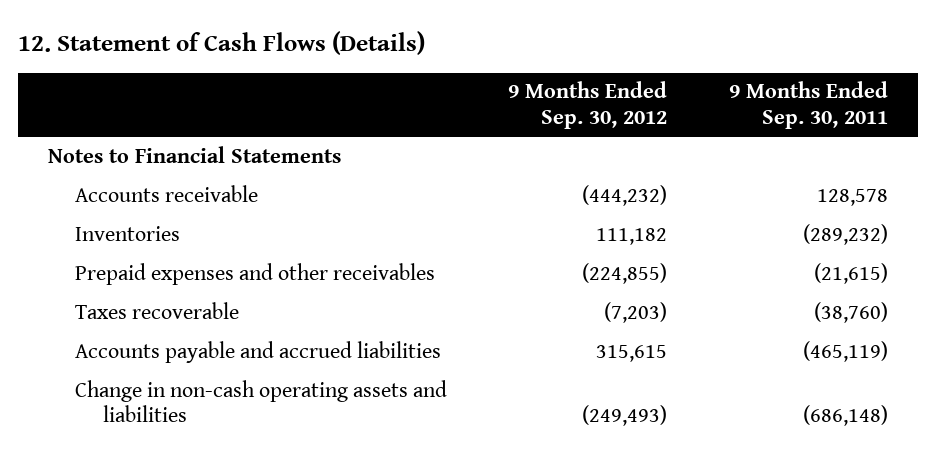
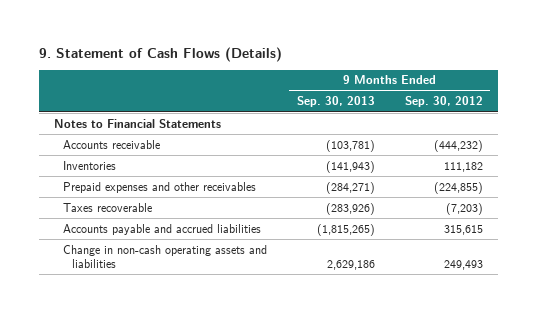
- 12. Statement of Cash Flows (Details)
+ 9. Statement of Cash Flows (Details)
- | 9 Months Ended Sep. 30, 2012 | 9 Months Ended Sep. 30, 2011
+ | 9 Months Ended Sep. 30, 2013 | 9 Months Ended Sep. 30, 2012
- Change in non-cash operating assets and liabilities | (249,493) | (686,148)
+ Change in non-cash operating assets and liabilities | 2,629,186 | 249,493

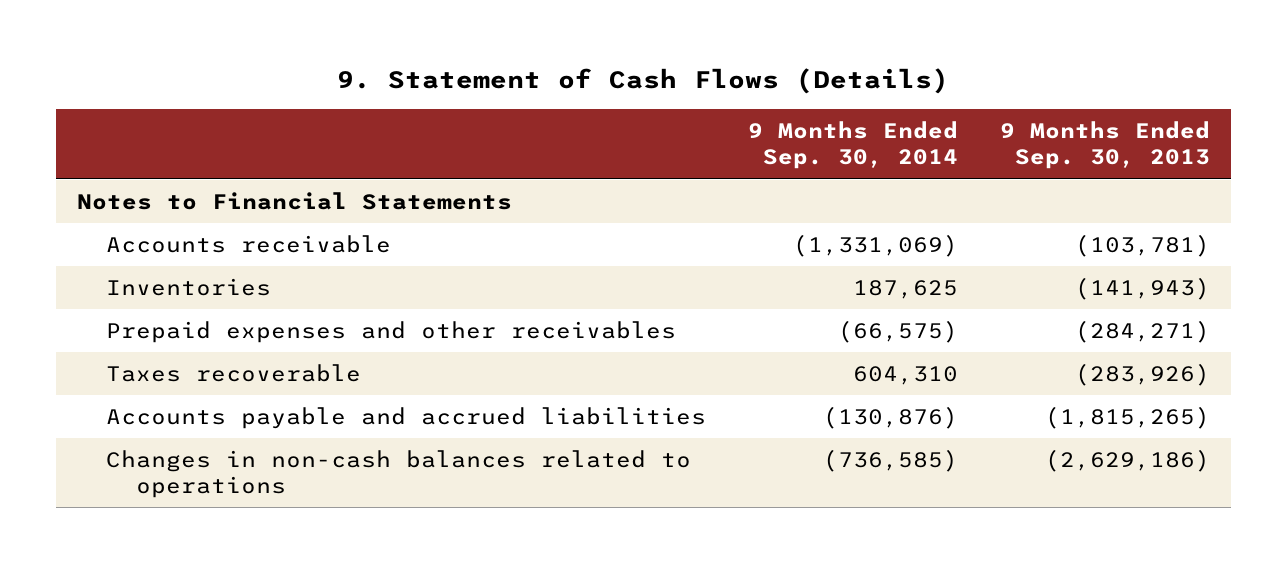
- | 9 Months Ended Sep. 30, 2013 | 9 Months Ended Sep. 30, 2012
+ | 9 Months Ended Sep. 30, 2014 | 9 Months Ended Sep. 30, 2013
- Change in non-cash operating assets and liabilities | 2,629,186 | 249,493
+ Changes in non-cash balances related to operations | (736,585) | (2,629,186)

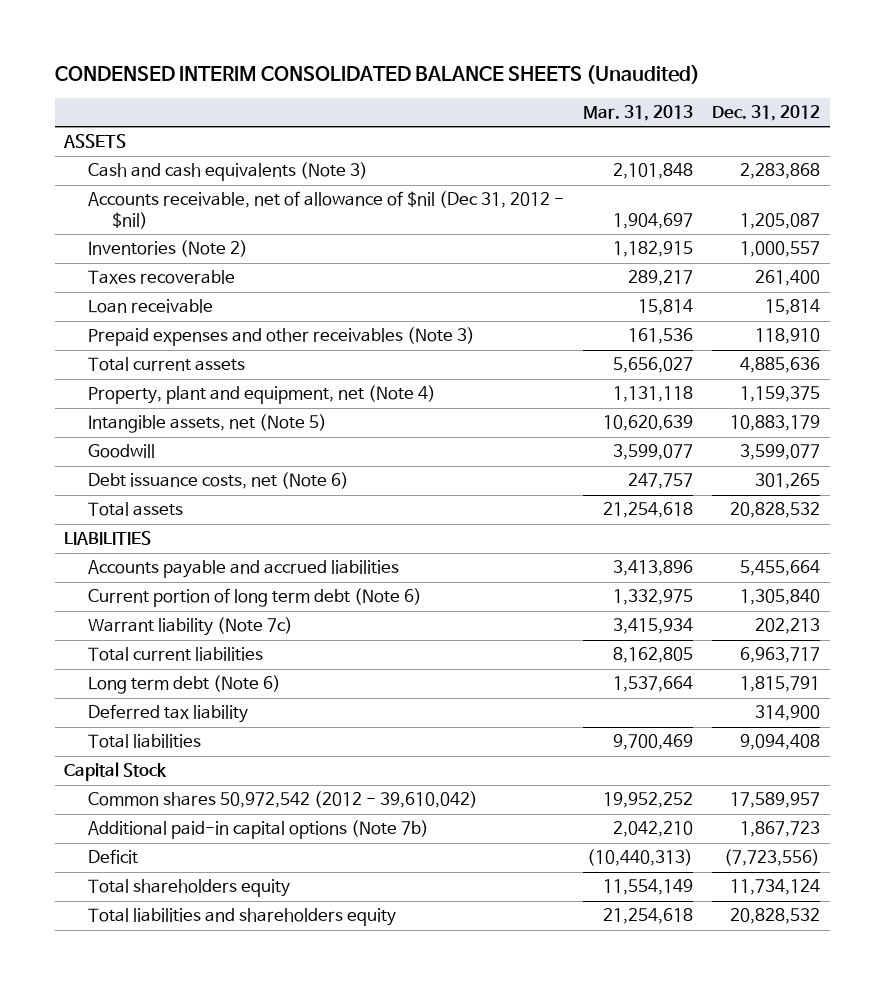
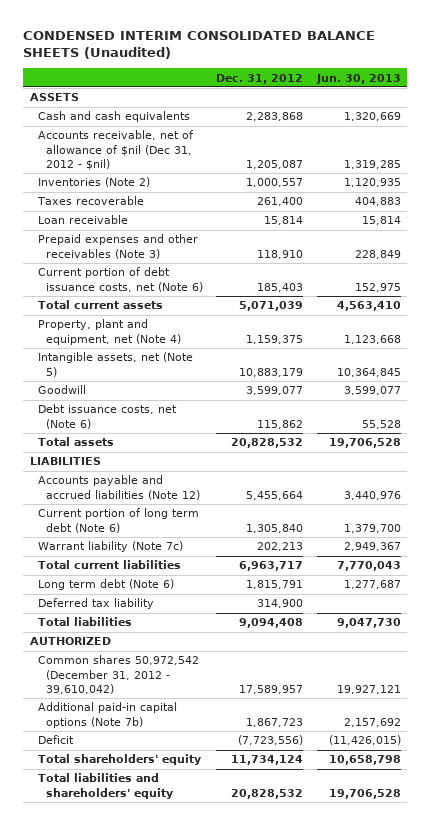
- | Mar. 31, 2013 | Dec. 31, 2012
+ | Dec. 31, 2012 | Jun. 30, 2013
- Cash and cash equivalents (Note 3) | 2,101,848 | 2,283,868
+ Cash and cash equivalents | 2,283,868 | 1,320,669
- Total current assets | 5,656,027 | 4,885,636
+ Current portion of debt issuance costs, net (Note 6) | 185,403 | 152,975
+ Total current assets | 5,071,039 | 4,563,410
- Debt issuance costs, net (Note 6) | 247,757 | 301,265
+ Debt issuance costs, net (Note 6) | 115,862 | 55,528
- Accounts payable and accrued liabilities | 3,413,896 | 5,455,664
+ Accounts payable and accrued liabilities (Note 12) | 5,455,664 | 3,440,976
- Capital Stock
- Common shares 50,972,542 (2012 - 39,610,042) | 19,952,252 | 17,589,957
+ AUTHORIZED
+ Common shares 50,972,542 (December 31, 2012 - 39,610,042) | 17,589,957 | 19,927,121
- Total shareholders equity | 11,554,149 | 11,734,124
- Total liabilities and shareholders equity | 21,254,618 | 20,828,532
+ Total shareholders' equity | 11,734,124 | 10,658,798
+ Total liabilities and shareholders' equity | 20,828,532 | 19,706,528

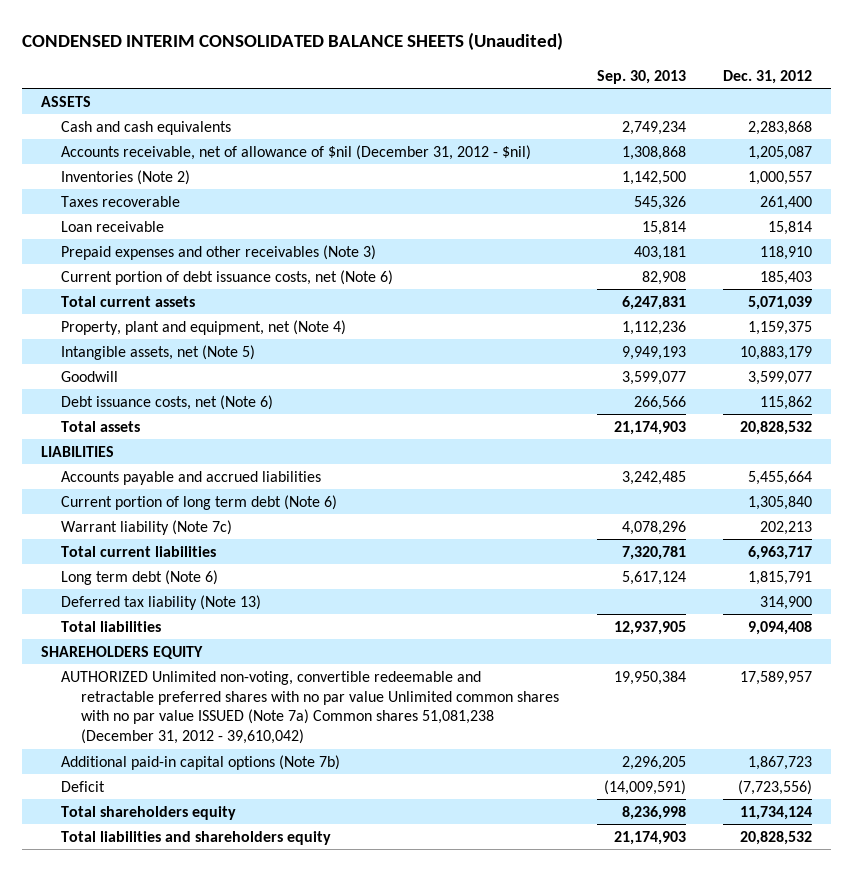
- | Dec. 31, 2012 | Jun. 30, 2013
+ | Sep. 30, 2013 | Dec. 31, 2012
- Accounts receivable, net of allowance of $nil (Dec 31, 2012 - $nil) | 1,205,087 | 1,319,285
+ Accounts receivable, net of allowance of $nil (December 31, 2012 - $nil) | 1,308,868 | 1,205,087
- Accounts payable and accrued liabilities (Note 12) | 5,455,664 | 3,440,976
+ Accounts payable and accrued liabilities | 3,242,485 | 5,455,664
- Deferred tax liability | 314,900 |
+ Deferred tax liability (Note 13) | | 314,900
- AUTHORIZED
- Common shares 50,972,542 (December 31, 2012 - 39,610,042) | 17,589,957 | 19,927,121
+ SHAREHOLDERS EQUITY
+ AUTHORIZED Unlimited non-voting, convertible redeemable and retractable preferred shares with no par value Unlimited common shares with no par value ISSUED (Note 7a) Common shares 51,081,238 (December 31, 2012 - 39,610,042) | 19,950,384 | 17,589,957
- Total shareholders' equity | 11,734,124 | 10,658,798
- Total liabilities and shareholders' equity | 20,828,532 | 19,706,528
+ Total shareholders equity | 8,236,998 | 11,734,124
+ Total liabilities and shareholders equity | 21,174,903 | 20,828,532

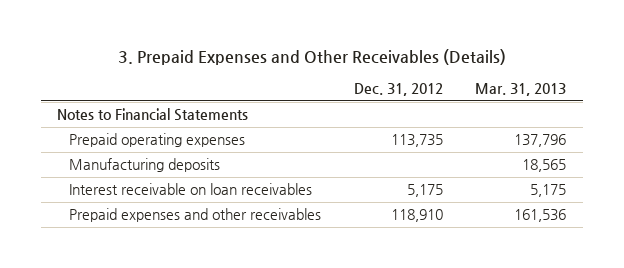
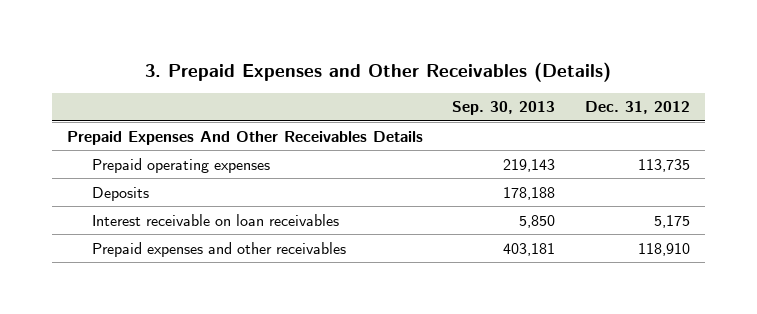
- | Dec. 31, 2012 | Mar. 31, 2013
+ | Sep. 30, 2013 | Dec. 31, 2012
- Notes to Financial Statements
+ Prepaid Expenses And Other Receivables Details
- Manufacturing deposits | | 18,565
+ Deposits | 178,188 |

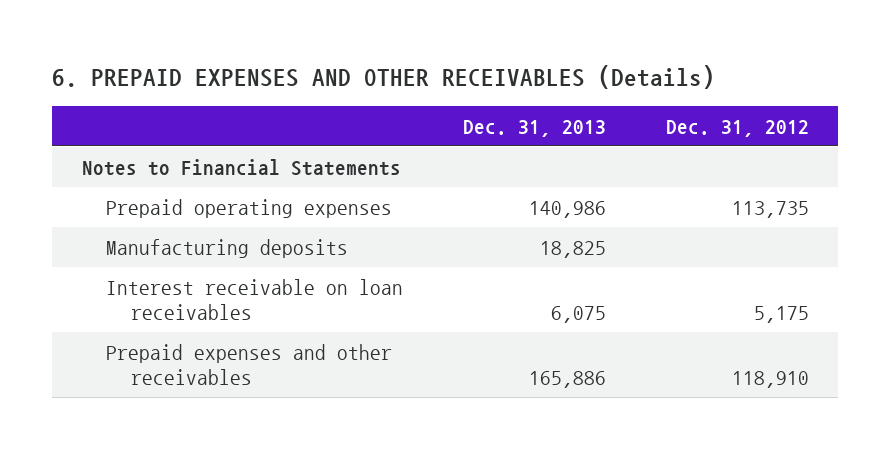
- 3. Prepaid Expenses and Other Receivables (Details)
+ 6. PREPAID EXPENSES AND OTHER RECEIVABLES (Details)
- | Sep. 30, 2013 | Dec. 31, 2012
+ | Dec. 31, 2013 | Dec. 31, 2012
- Prepaid Expenses And Other Receivables Details
+ Notes to Financial Statements
- Deposits | 178,188 |
+ Manufacturing deposits | 18,825 |

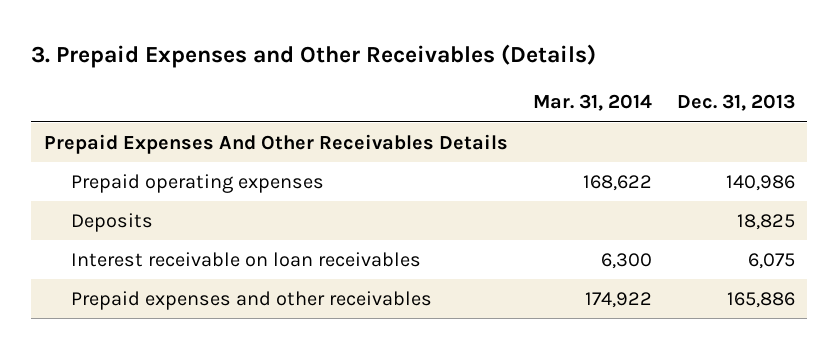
- 6. PREPAID EXPENSES AND OTHER RECEIVABLES (Details)
+ 3. Prepaid Expenses and Other Receivables (Details)
- | Dec. 31, 2013 | Dec. 31, 2012
+ | Mar. 31, 2014 | Dec. 31, 2013
- Notes to Financial Statements
+ Prepaid Expenses And Other Receivables Details
- Manufacturing deposits | 18,825 |
+ Deposits | | 18,825

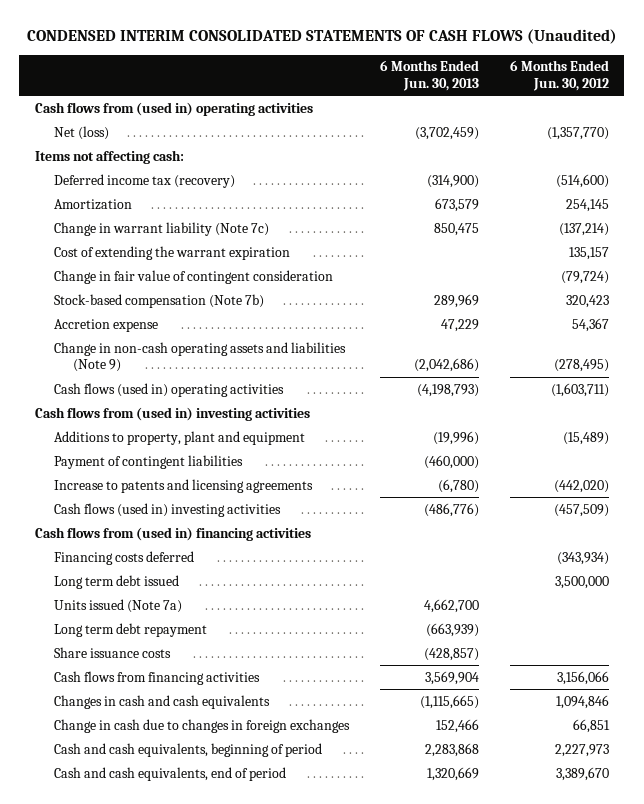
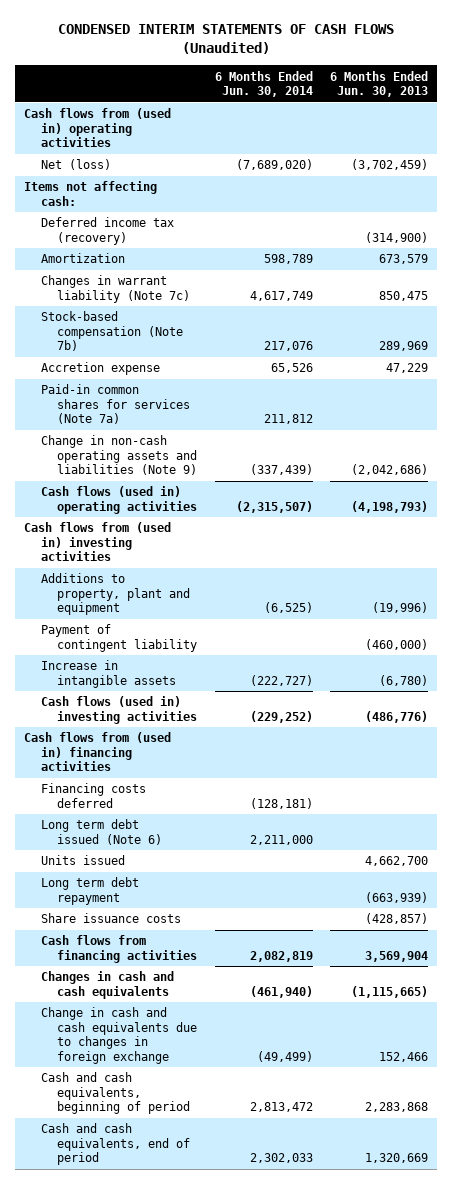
- CONDENSED INTERIM CONSOLIDATED STATEMENTS OF CASH FLOWS (Unaudited)
+ CONDENSED INTERIM STATEMENTS OF CASH FLOWS (Unaudited)
- | 6 Months Ended Jun. 30, 2013 | 6 Months Ended Jun. 30, 2012
+ | 6 Months Ended Jun. 30, 2014 | 6 Months Ended Jun. 30, 2013
- Change in warrant liability (Note 7c) | 850,475 | (137,214)
- Cost of extending the warrant expiration | | 135,157
- Change in fair value of contingent consideration | | (79,724)
+ Changes in warrant liability (Note 7c) | 4,617,749 | 850,475
+ Paid-in common shares for services (Note 7a) | 211,812 |
- Payment of contingent liabilities | (460,000) |
- Increase to patents and licensing agreements | (6,780) | (442,020)
+ Payment of contingent liability | | (460,000)
+ Increase in intangible assets | (222,727) | (6,780)
- Long term debt issued | | 3,500,000
- Units issued (Note 7a) | 4,662,700 |
+ Long term debt issued (Note 6) | 2,211,000 |
+ Units issued | | 4,662,700
- Change in cash due to changes in foreign exchanges | 152,466 | 66,851
+ Change in cash and cash equivalents due to changes in foreign exchange | (49,499) | 152,466

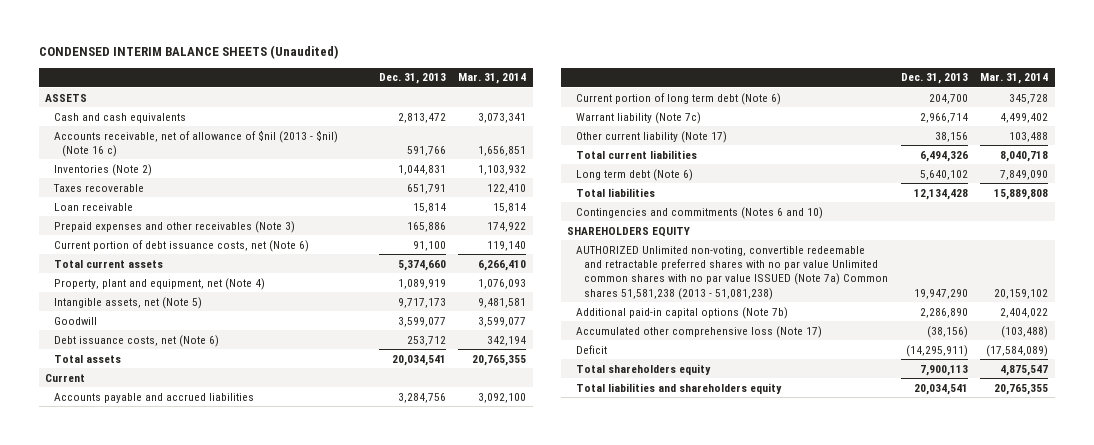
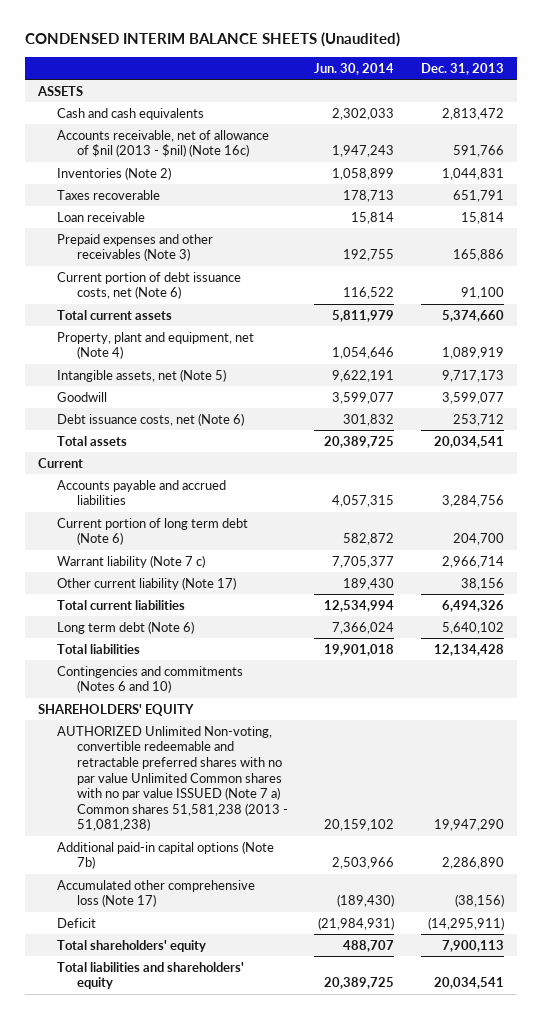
- | Dec. 31, 2013 | Mar. 31, 2014
+ | Jun. 30, 2014 | Dec. 31, 2013
- Accounts receivable, net of allowance of $nil (2013 - $nil) (Note 16 c) | 591,766 | 1,656,851
+ Accounts receivable, net of allowance of $nil (2013 - $nil) (Note 16c) | 1,947,243 | 591,766
- Warrant liability (Note 7c) | 2,966,714 | 4,499,402
+ Warrant liability (Note 7 c) | 7,705,377 | 2,966,714
- SHAREHOLDERS EQUITY
- AUTHORIZED Unlimited non-voting, convertible redeemable and retractable preferred shares with no par value Unlimited common shares with no par value ISSUED (Note 7a) Common shares 51,581,238 (2013 - 51,081,238) | 19,947,290 | 20,159,102
+ SHAREHOLDERS' EQUITY
+ AUTHORIZED Unlimited Non-voting, convertible redeemable and retractable preferred shares with no par value Unlimited Common shares with no par value ISSUED (Note 7 a) Common shares 51,581,238 (2013 - 51,081,238) | 20,159,102 | 19,947,290
- Total shareholders equity | 7,900,113 | 4,875,547
- Total liabilities and shareholders equity | 20,034,541 | 20,765,355
+ Total shareholders' equity | 488,707 | 7,900,113
+ Total liabilities and shareholders' equity | 20,389,725 | 20,034,541

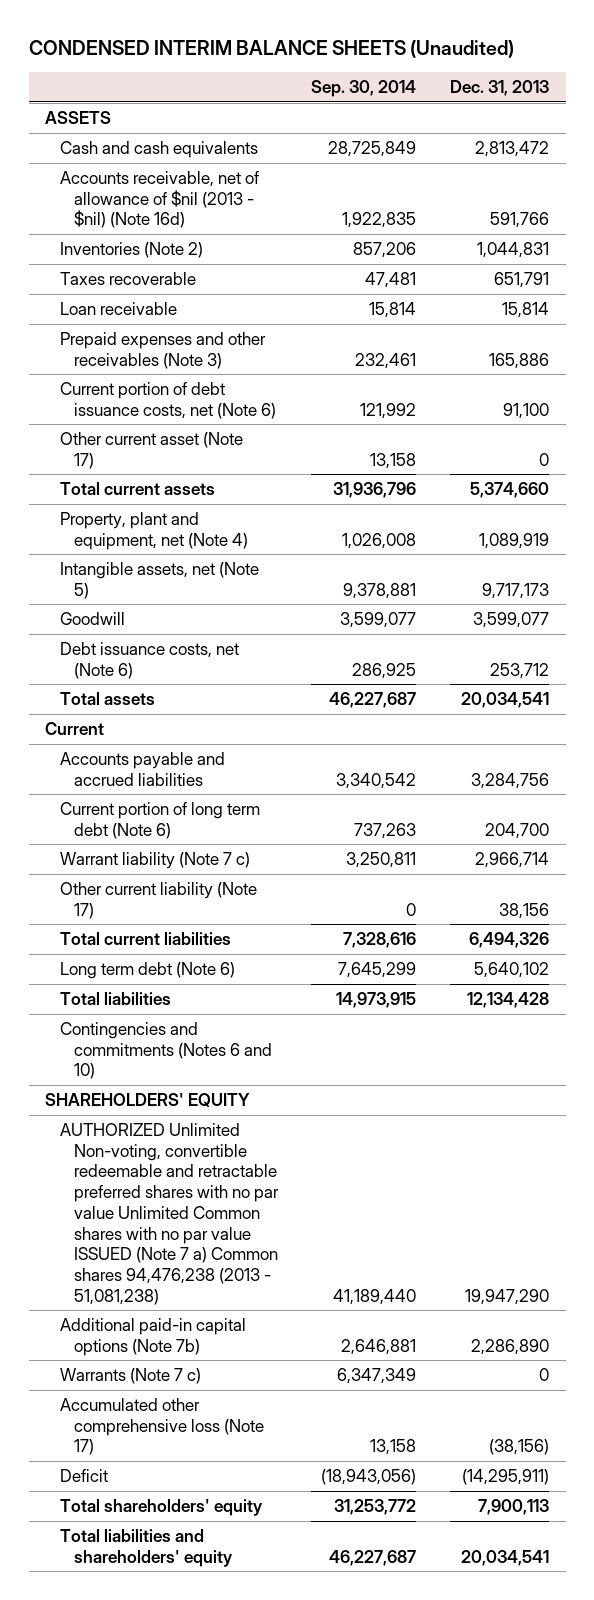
- | Jun. 30, 2014 | Dec. 31, 2013
+ | Sep. 30, 2014 | Dec. 31, 2013
- Accounts receivable, net of allowance of $nil (2013 - $nil) (Note 16c) | 1,947,243 | 591,766
+ Accounts receivable, net of allowance of $nil (2013 - $nil) (Note 16d) | 1,922,835 | 591,766
+ Other current asset (Note 17) | 13,158 | 0
- AUTHORIZED Unlimited Non-voting, convertible redeemable and retractable preferred shares with no par value Unlimited Common shares with no par value ISSUED (Note 7 a) Common shares 51,581,238 (2013 - 51,081,238) | 20,159,102 | 19,947,290
+ AUTHORIZED Unlimited Non-voting, convertible redeemable and retractable preferred shares with no par value Unlimited Common shares with no par value ISSUED (Note 7 a) Common shares 94,476,238 (2013 - 51,081,238) | 41,189,440 | 19,947,290
+ Warrants (Note 7 c) | 6,347,349 | 0

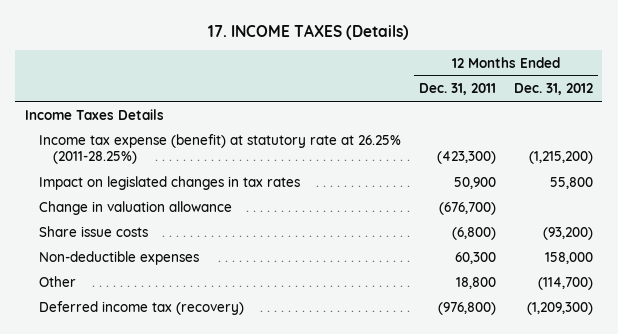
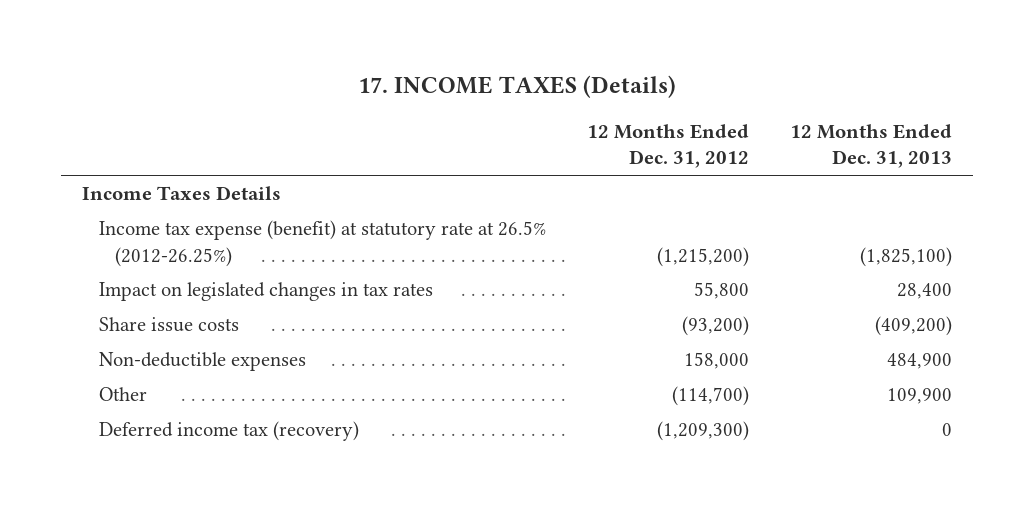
- | 12 Months Ended Dec. 31, 2011 | 12 Months Ended Dec. 31, 2012
+ | 12 Months Ended Dec. 31, 2012 | 12 Months Ended Dec. 31, 2013
- Income tax expense (benefit) at statutory rate at 26.25% (2011-28.25%) | (423,300) | (1,215,200)
+ Income tax expense (benefit) at statutory rate at 26.5% (2012-26.25%) | (1,215,200) | (1,825,100)
- Change in valuation allowance | (676,700) |

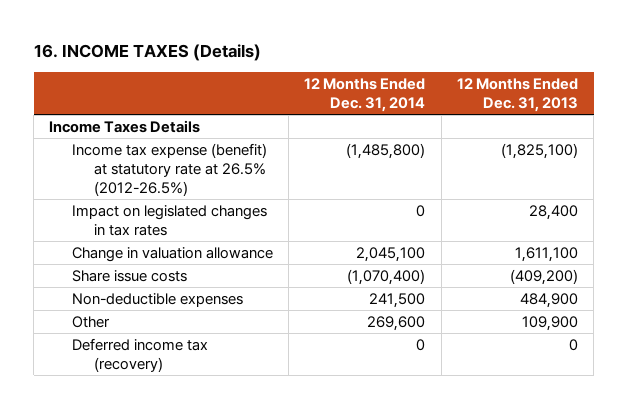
- 17. INCOME TAXES (Details)
+ 16. INCOME TAXES (Details)
- | 12 Months Ended Dec. 31, 2012 | 12 Months Ended Dec. 31, 2013
+ | 12 Months Ended Dec. 31, 2014 | 12 Months Ended Dec. 31, 2013
- Income tax expense (benefit) at statutory rate at 26.5% (2012-26.25%) | (1,215,200) | (1,825,100)
+ Income tax expense (benefit) at statutory rate at 26.5% (2012-26.5%) | (1,485,800) | (1,825,100)
+ Change in valuation allowance | 2,045,100 | 1,611,100

